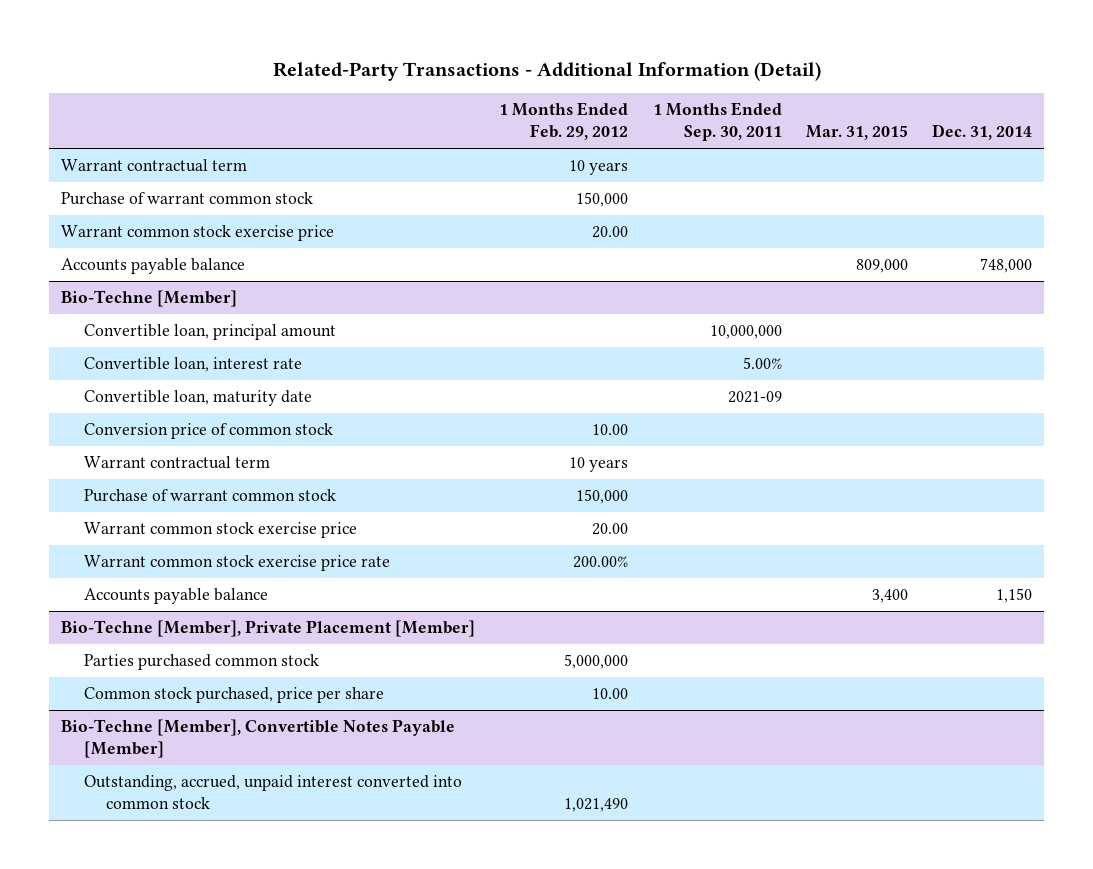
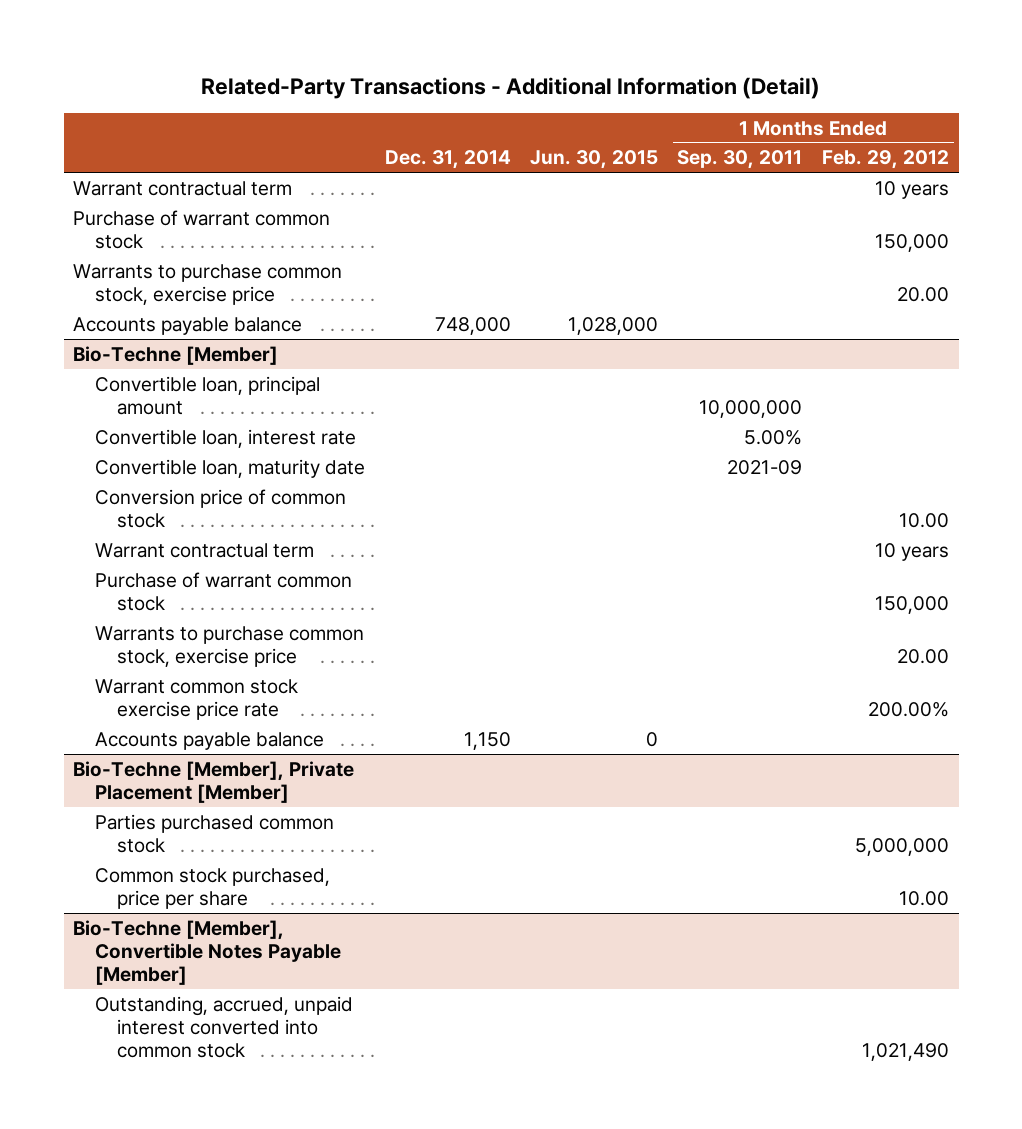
- | 1 Months Ended Feb. 29, 2012 | 1 Months Ended Sep. 30, 2011 | Mar. 31, 2015 | Dec. 31, 2014
+ | Dec. 31, 2014 | Jun. 30, 2015 | 1 Months Ended Sep. 30, 2011 | 1 Months Ended Feb. 29, 2012
- Warrant common stock exercise price | 20.00 | | |
+ Warrants to purchase common stock, exercise price | | | | 20.00
@ Bio-Techne [Member]
- Warrant common stock exercise price | 20.00 | | |
+ Warrants to purchase common stock, exercise price | | | | 20.00

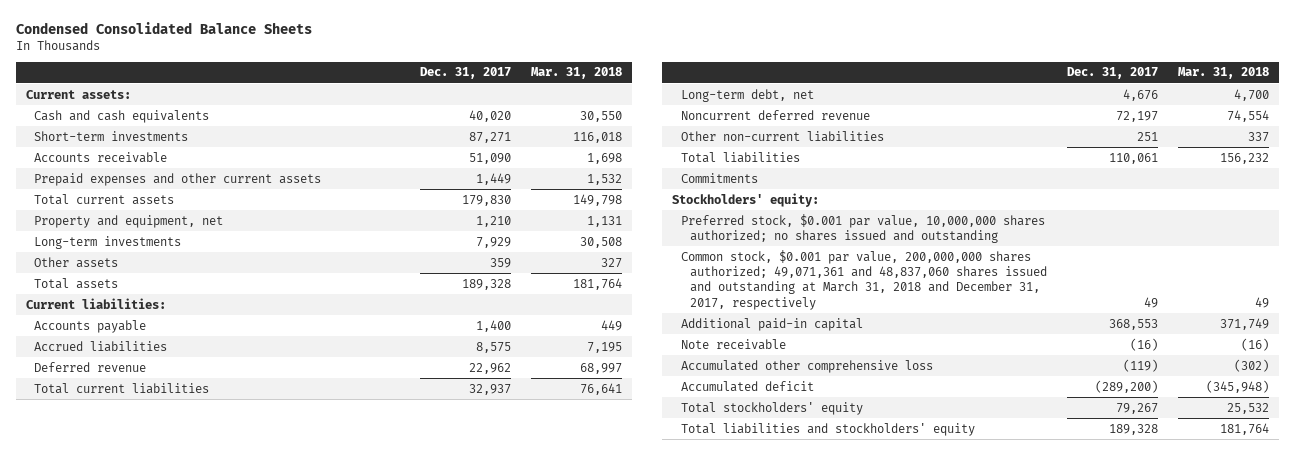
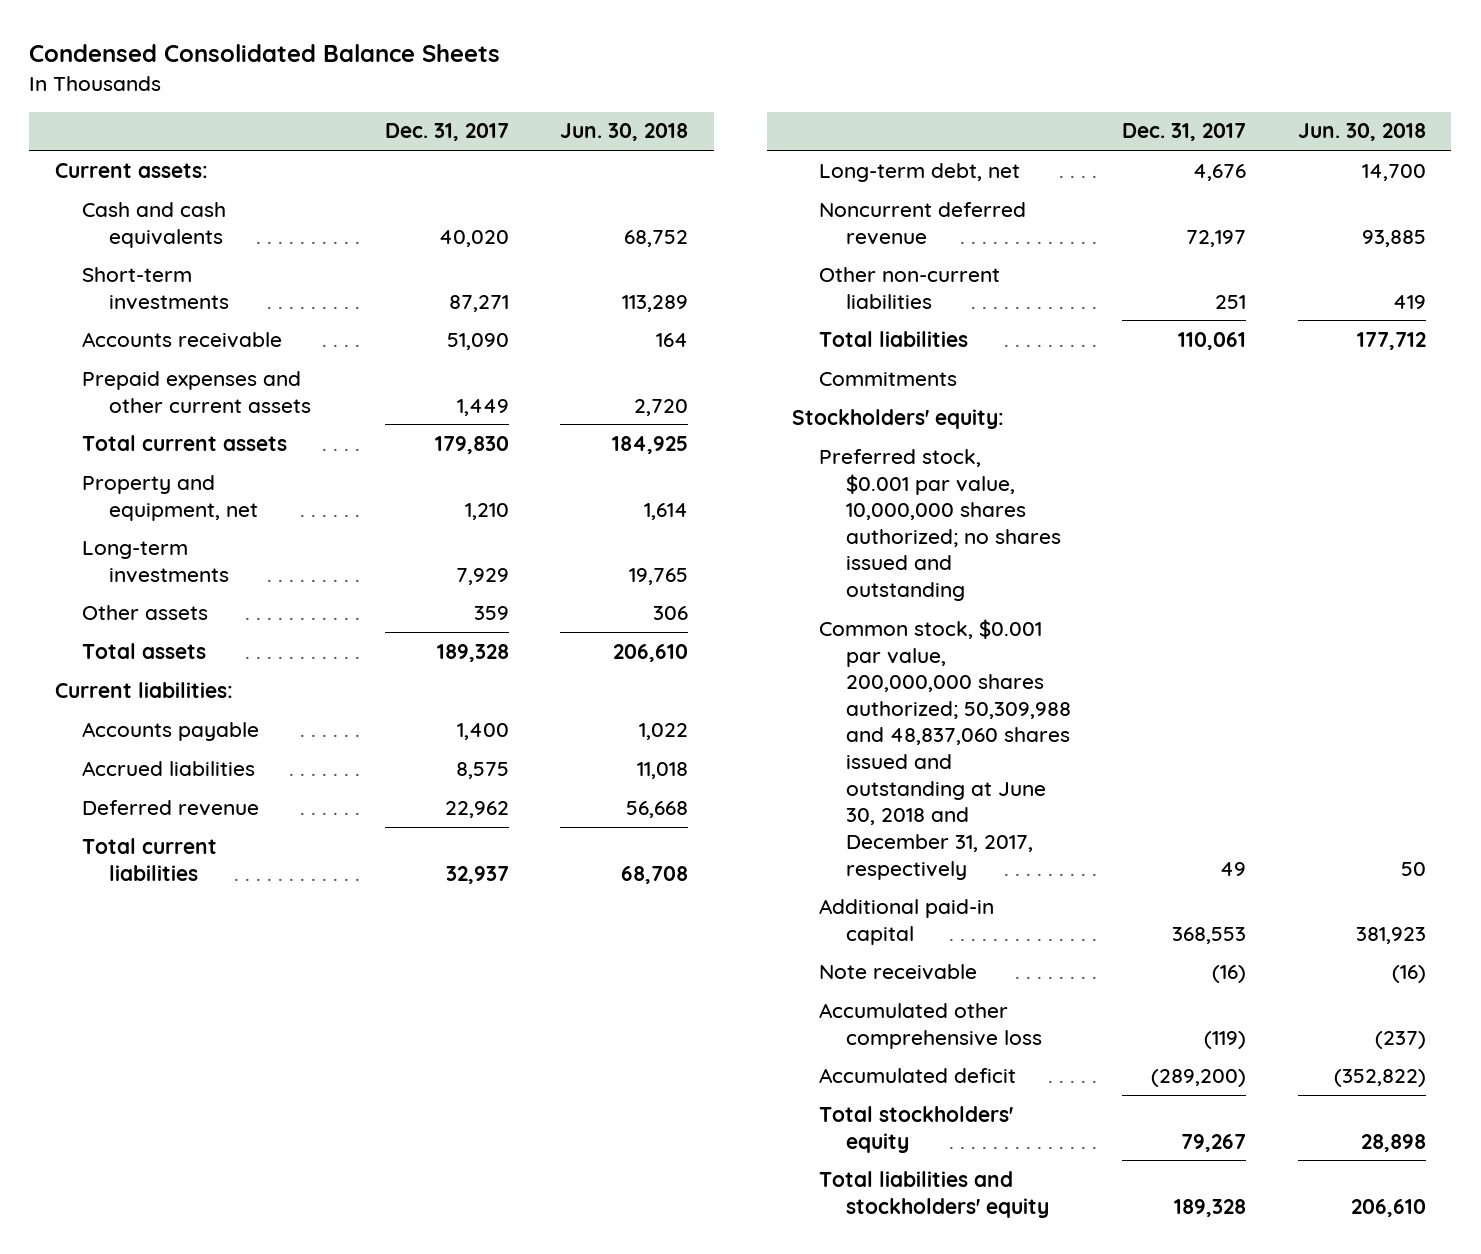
- | Dec. 31, 2017 | Mar. 31, 2018
+ | Dec. 31, 2017 | Jun. 30, 2018
- Common stock, $0.001 par value, 200,000,000 shares authorized; 49,071,361 and 48,837,060 shares issued and outstanding at March 31, 2018 and December 31, 2017, respectively | 49 | 49
+ Common stock, $0.001 par value, 200,000,000 shares authorized; 50,309,988 and 48,837,060 shares issued and outstanding at June 30, 2018 and December 31, 2017, respectively | 49 | 50

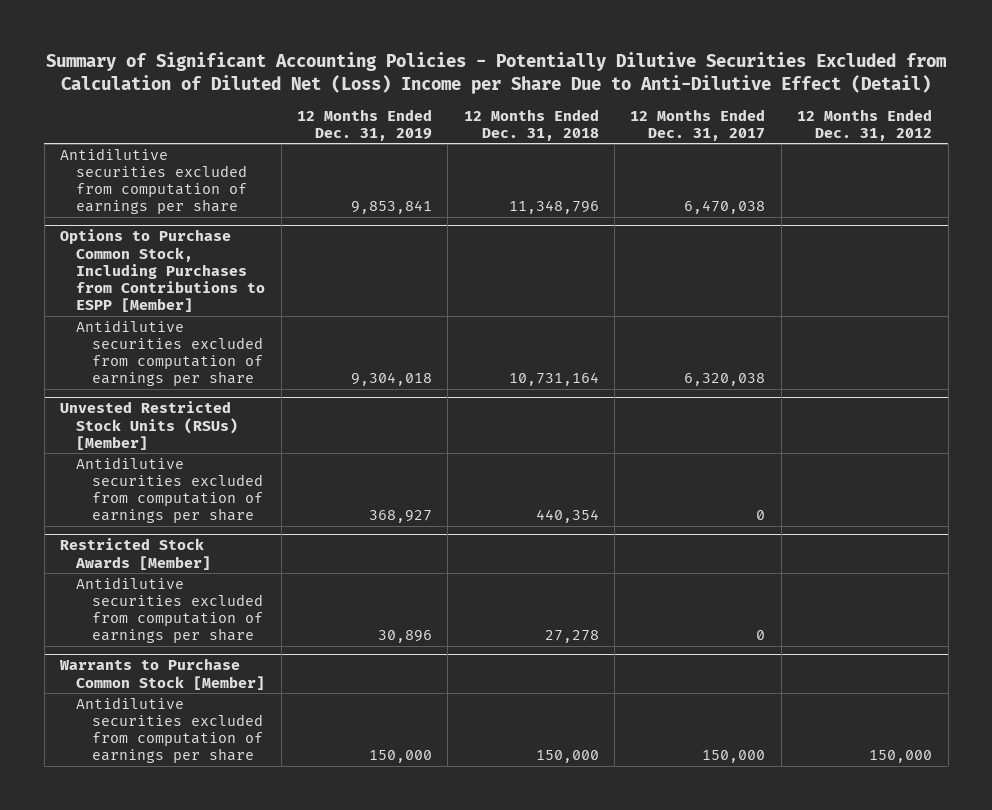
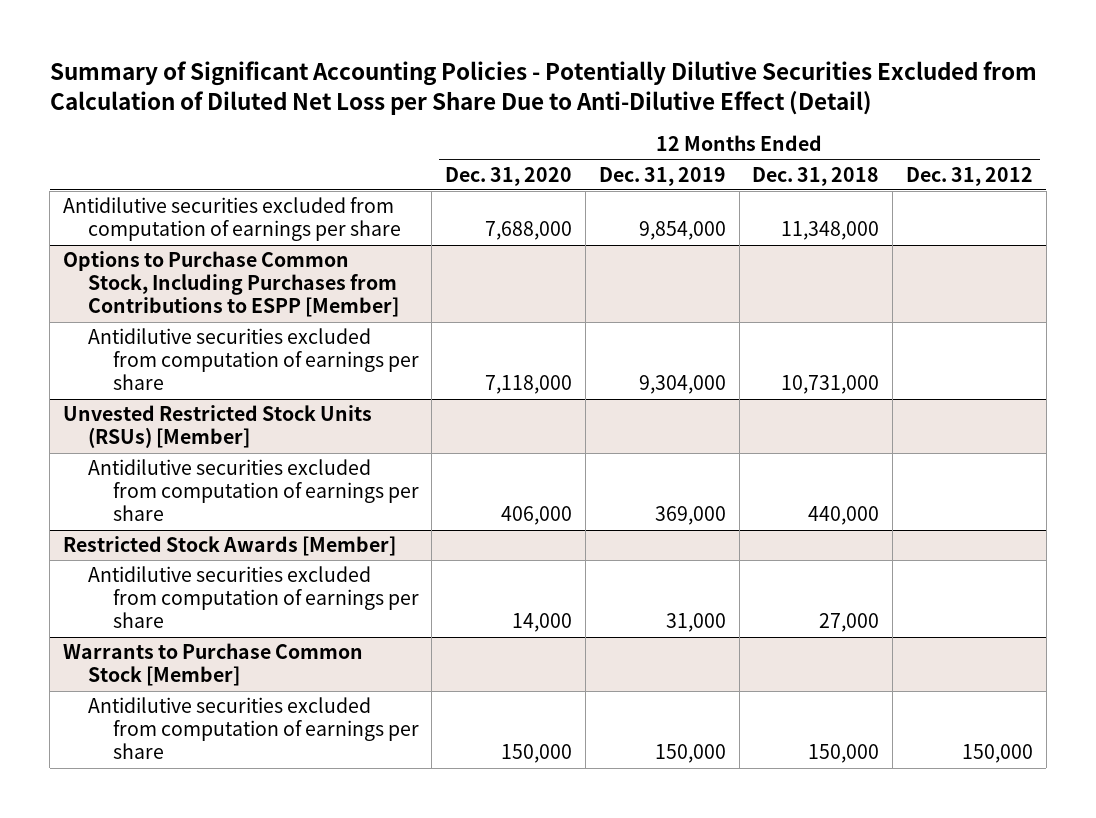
- Summary of Significant Accounting Policies - Potentially Dilutive Securities Excluded from Calculation of Diluted Net (Loss) Income per Share Due to Anti-Dilutive Effect (Detail)
+ Summary of Significant Accounting Policies - Potentially Dilutive Securities Excluded from Calculation of Diluted Net Loss per Share Due to Anti-Dilutive Effect (Detail)
- | 12 Months Ended Dec. 31, 2019 | 12 Months Ended Dec. 31, 2018 | 12 Months Ended Dec. 31, 2017 | 12 Months Ended Dec. 31, 2012
+ | 12 Months Ended Dec. 31, 2020 | 12 Months Ended Dec. 31, 2019 | 12 Months Ended Dec. 31, 2018 | 12 Months Ended Dec. 31, 2012
- Antidilutive securities excluded from computation of earnings per share | 9,853,841 | 11,348,796 | 6,470,038 |
+ Antidilutive securities excluded from computation of earnings per share | 7,688,000 | 9,854,000 | 11,348,000 |
@ Options to Purchase Common Stock, Including Purchases from Contributions to ESPP [Member]
- Antidilutive securities excluded from computation of earnings per share | 9,304,018 | 10,731,164 | 6,320,038 |
+ Antidilutive securities excluded from computation of earnings per share | 7,118,000 | 9,304,000 | 10,731,000 |
@ Unvested Restricted Stock Units (RSUs) [Member]
- Antidilutive securities excluded from computation of earnings per share | 368,927 | 440,354 | 0 |
+ Antidilutive securities excluded from computation of earnings per share | 406,000 | 369,000 | 440,000 |
@ Restricted Stock Awards [Member]
- Antidilutive securities excluded from computation of earnings per share | 30,896 | 27,278 | 0 |
+ Antidilutive securities excluded from computation of earnings per share | 14,000 | 31,000 | 27,000 |

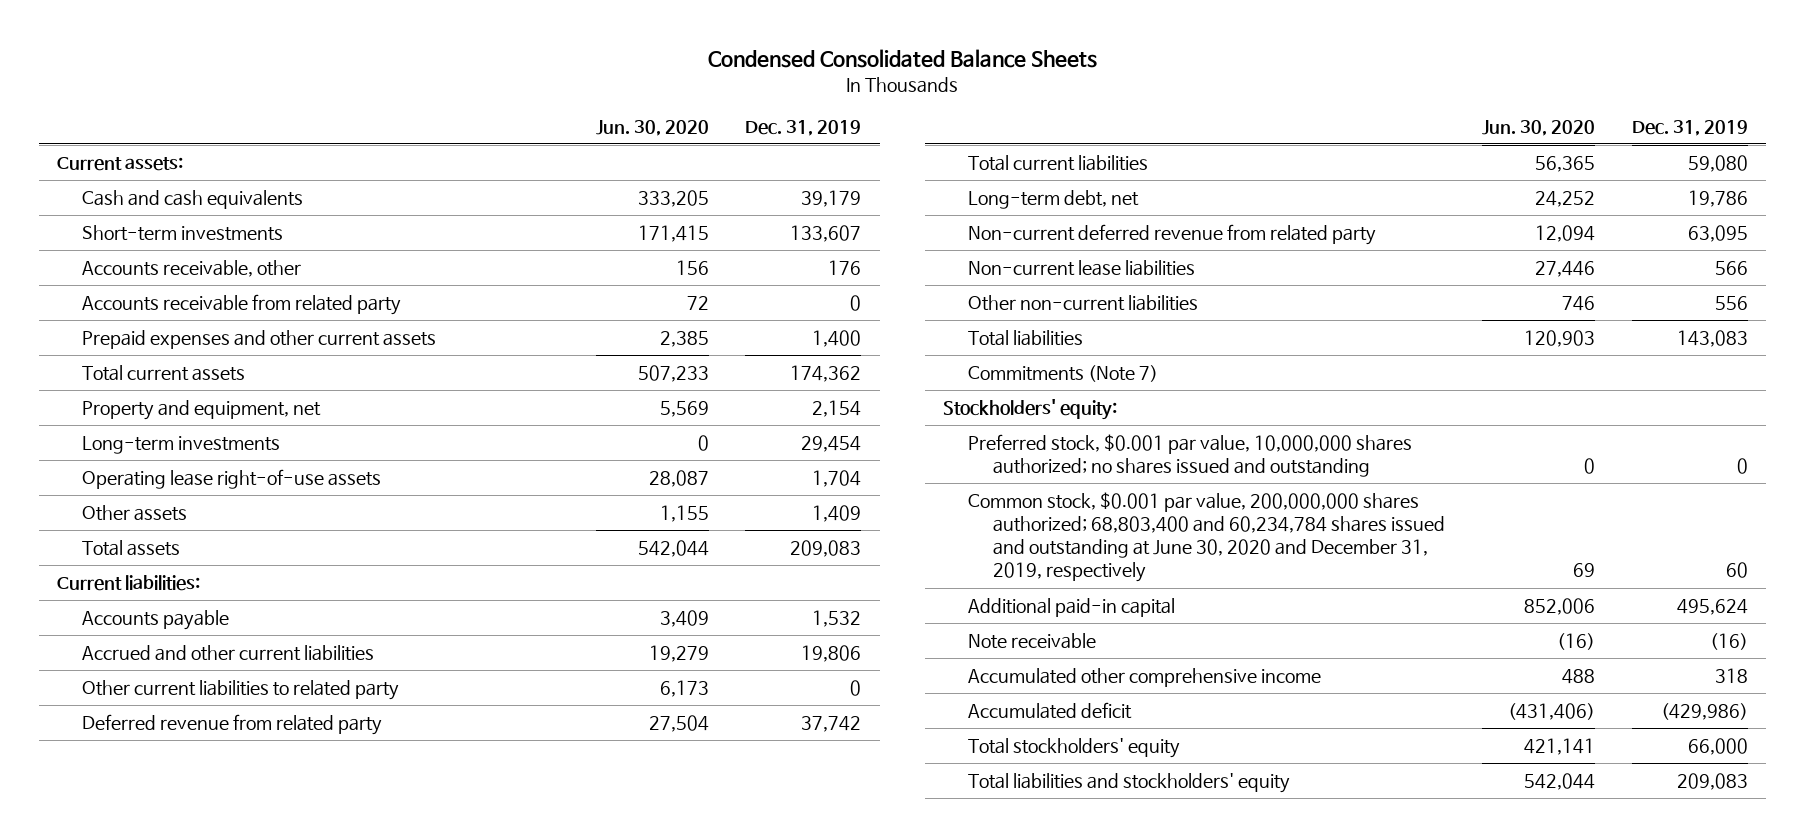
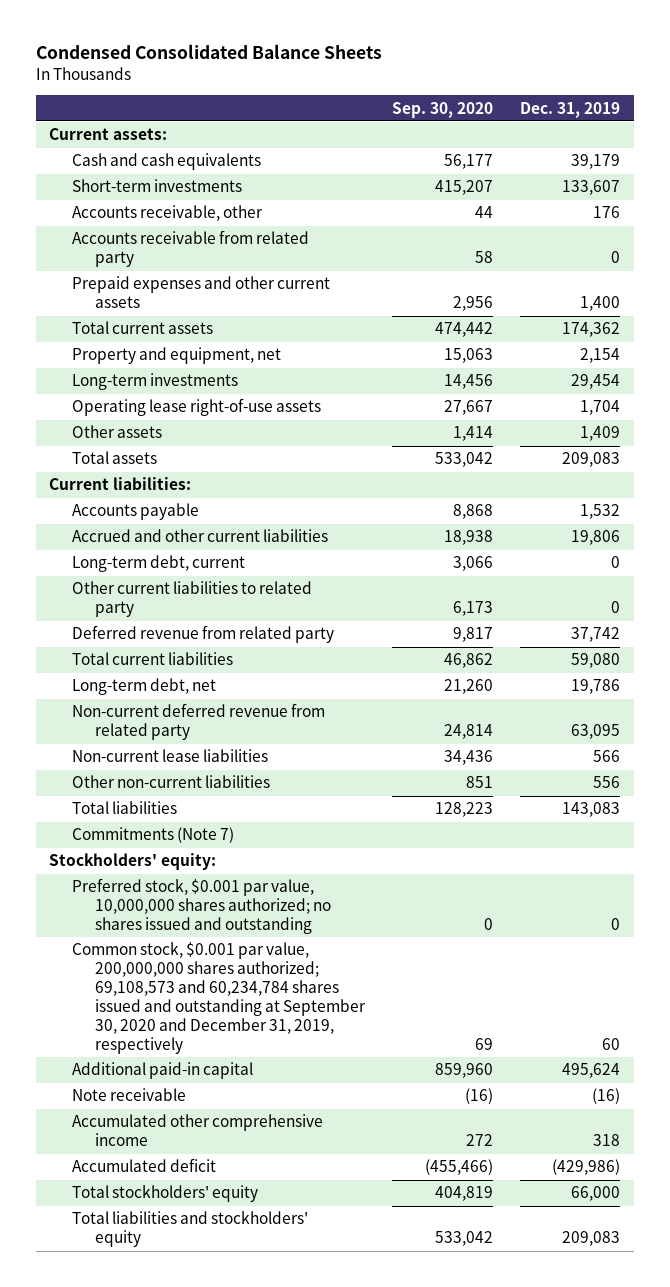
- | Jun. 30, 2020 | Dec. 31, 2019
+ | Sep. 30, 2020 | Dec. 31, 2019
+ Long-term debt, current | 3,066 | 0
- Common stock, $0.001 par value, 200,000,000 shares authorized; 68,803,400 and 60,234,784 shares issued and outstanding at June 30, 2020 and December 31, 2019, respectively | 69 | 60
+ Common stock, $0.001 par value, 200,000,000 shares authorized; 69,108,573 and 60,234,784 shares issued and outstanding at September 30, 2020 and December 31, 2019, respectively | 69 | 60

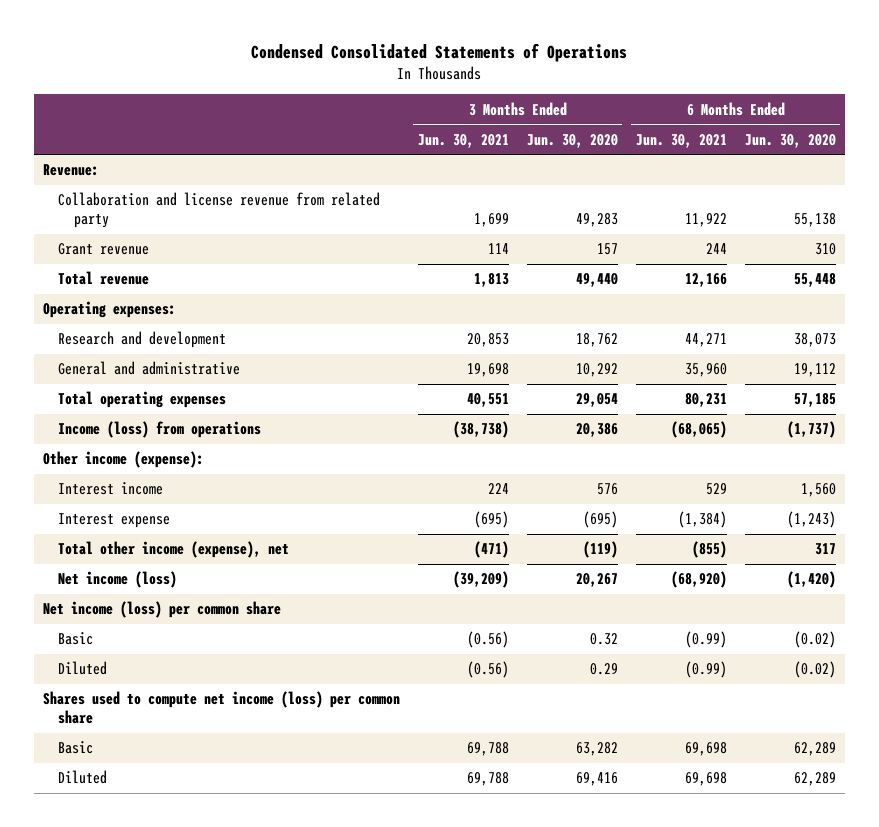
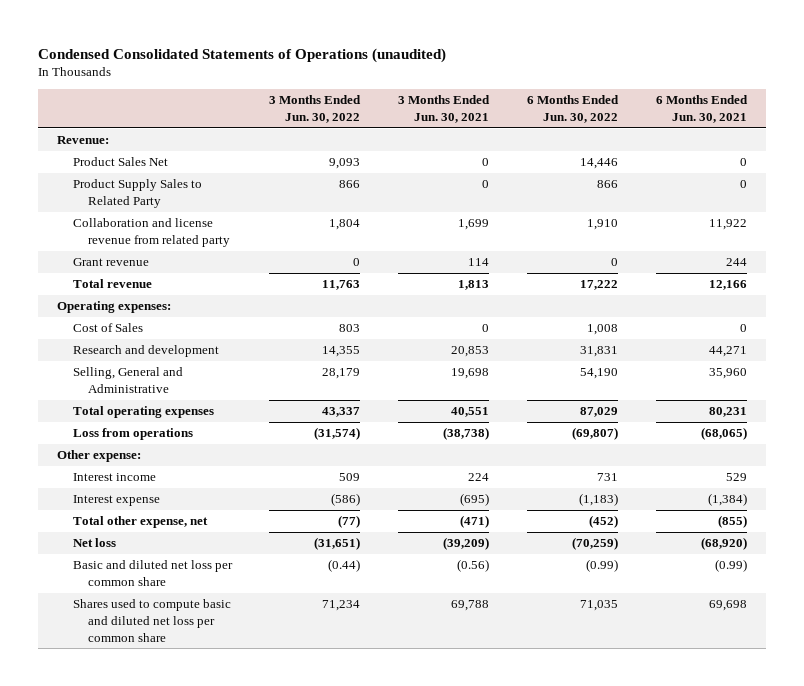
- Condensed Consolidated Statements of Operations
+ Condensed Consolidated Statements of Operations (unaudited)
- | 3 Months Ended Jun. 30, 2021 | 3 Months Ended Jun. 30, 2020 | 6 Months Ended Jun. 30, 2021 | 6 Months Ended Jun. 30, 2020
+ | 3 Months Ended Jun. 30, 2022 | 3 Months Ended Jun. 30, 2021 | 6 Months Ended Jun. 30, 2022 | 6 Months Ended Jun. 30, 2021
+ Product Sales Net | 9,093 | 0 | 14,446 | 0
+ Product Supply Sales to Related Party | 866 | 0 | 866 | 0
+ Cost of Sales | 803 | 0 | 1,008 | 0
- General and administrative | 19,698 | 10,292 | 35,960 | 19,112
+ Selling, General and Administrative | 28,179 | 19,698 | 54,190 | 35,960
- Income (loss) from operations | (38,738) | 20,386 | (68,065) | (1,737)
- Other income (expense):
+ Loss from operations | (31,574) | (38,738) | (69,807) | (68,065)
+ Other expense:
- Total other income (expense), net | (471) | (119) | (855) | 317
- Net income (loss) | (39,209) | 20,267 | (68,920) | (1,420)
- Net income (loss) per common share
- Basic | (0.56) | 0.32 | (0.99) | (0.02)
- Diluted | (0.56) | 0.29 | (0.99) | (0.02)
- Shares used to compute net income (loss) per common share
- Basic | 69,788 | 63,282 | 69,698 | 62,289
- Diluted | 69,788 | 69,416 | 69,698 | 62,289
+ Total other expense, net | (77) | (471) | (452) | (855)
+ Net loss | (31,651) | (39,209) | (70,259) | (68,920)
+ Basic and diluted net loss per common share | (0.44) | (0.56) | (0.99) | (0.99)
+ Shares used to compute basic and diluted net loss per common share | 71,234 | 69,788 | 71,035 | 69,698

